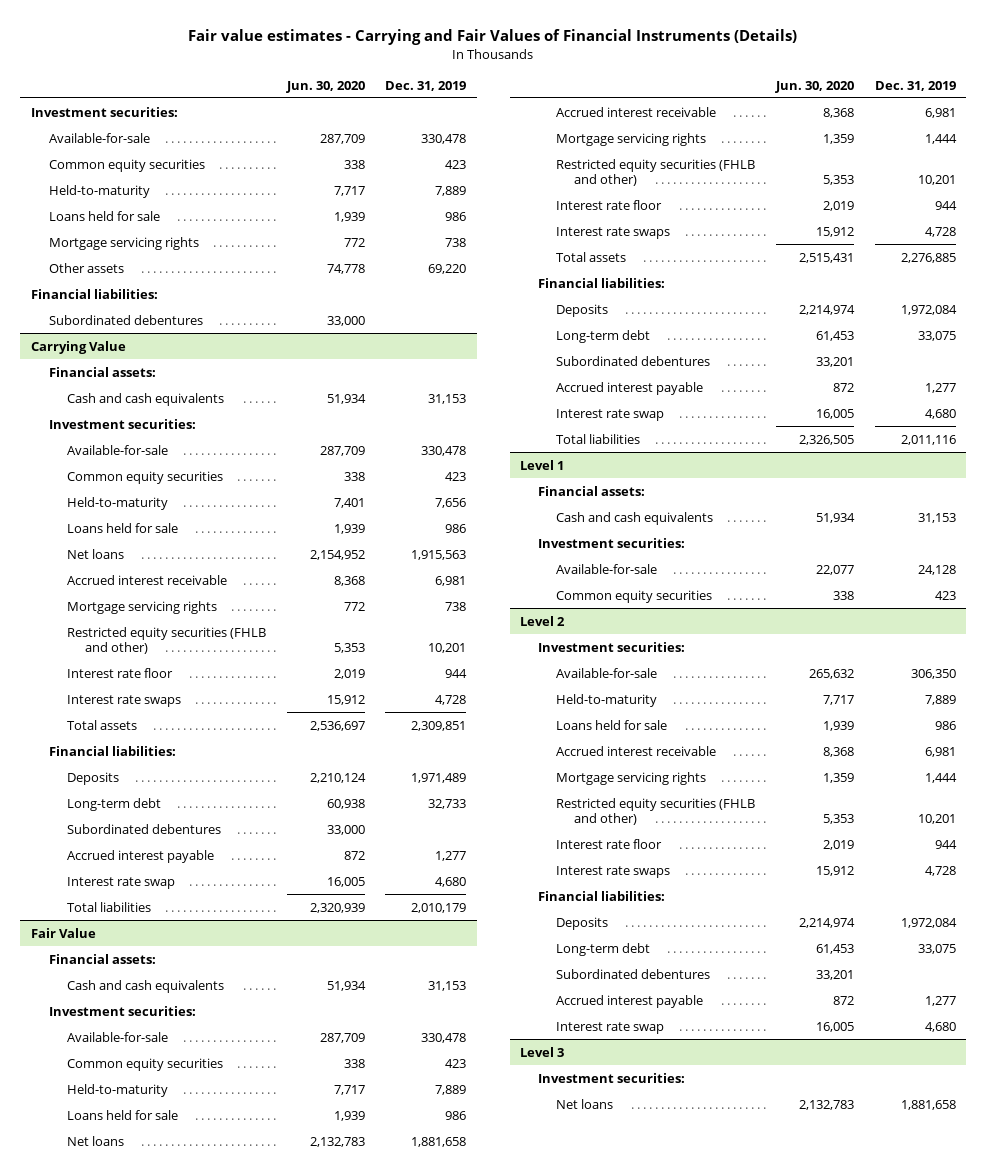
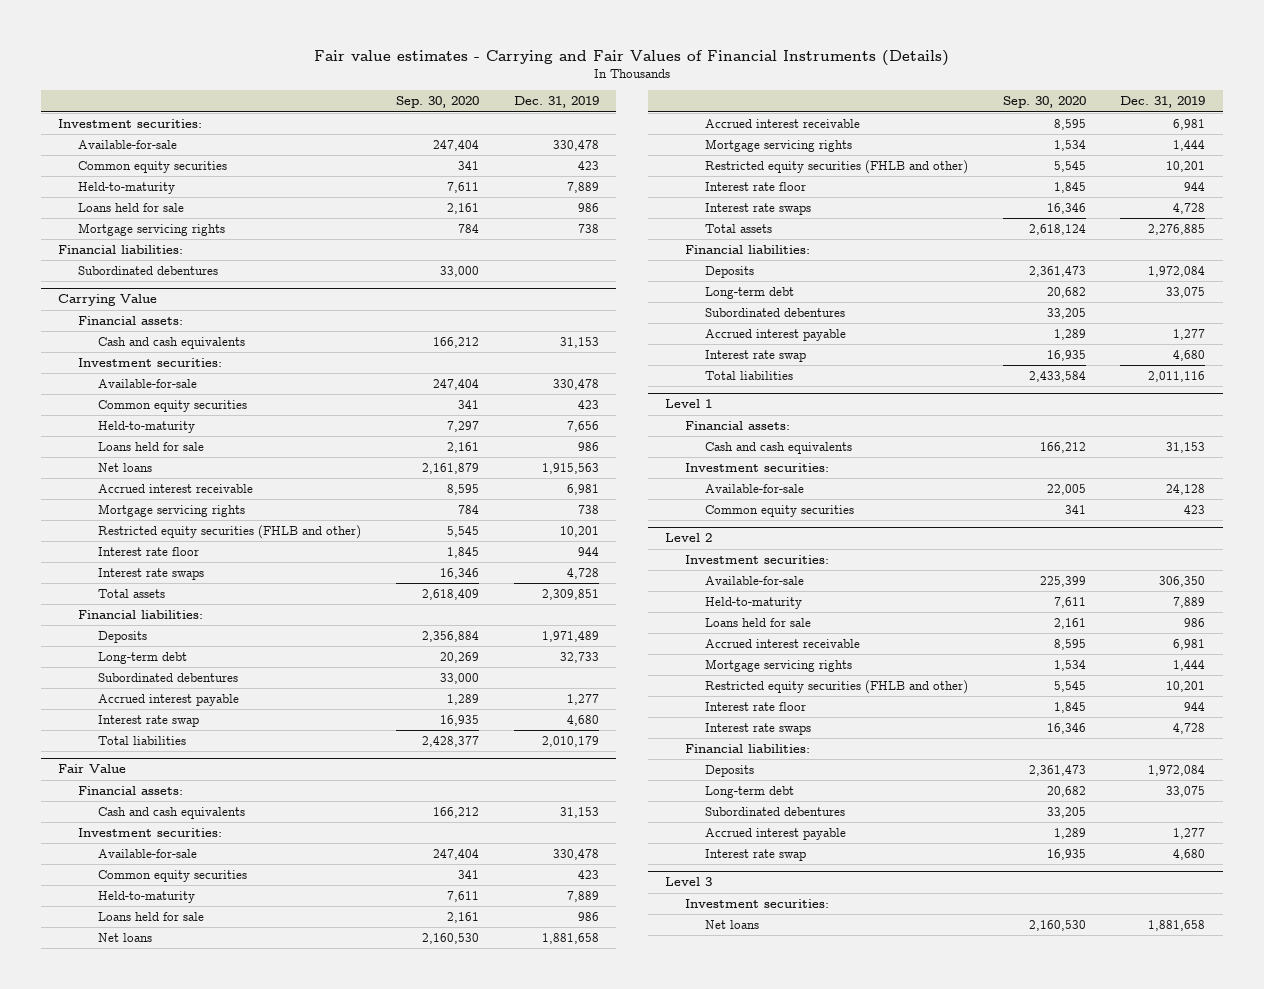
- | Jun. 30, 2020 | Dec. 31, 2019
+ | Sep. 30, 2020 | Dec. 31, 2019
- Other assets | 74,778 | 69,220

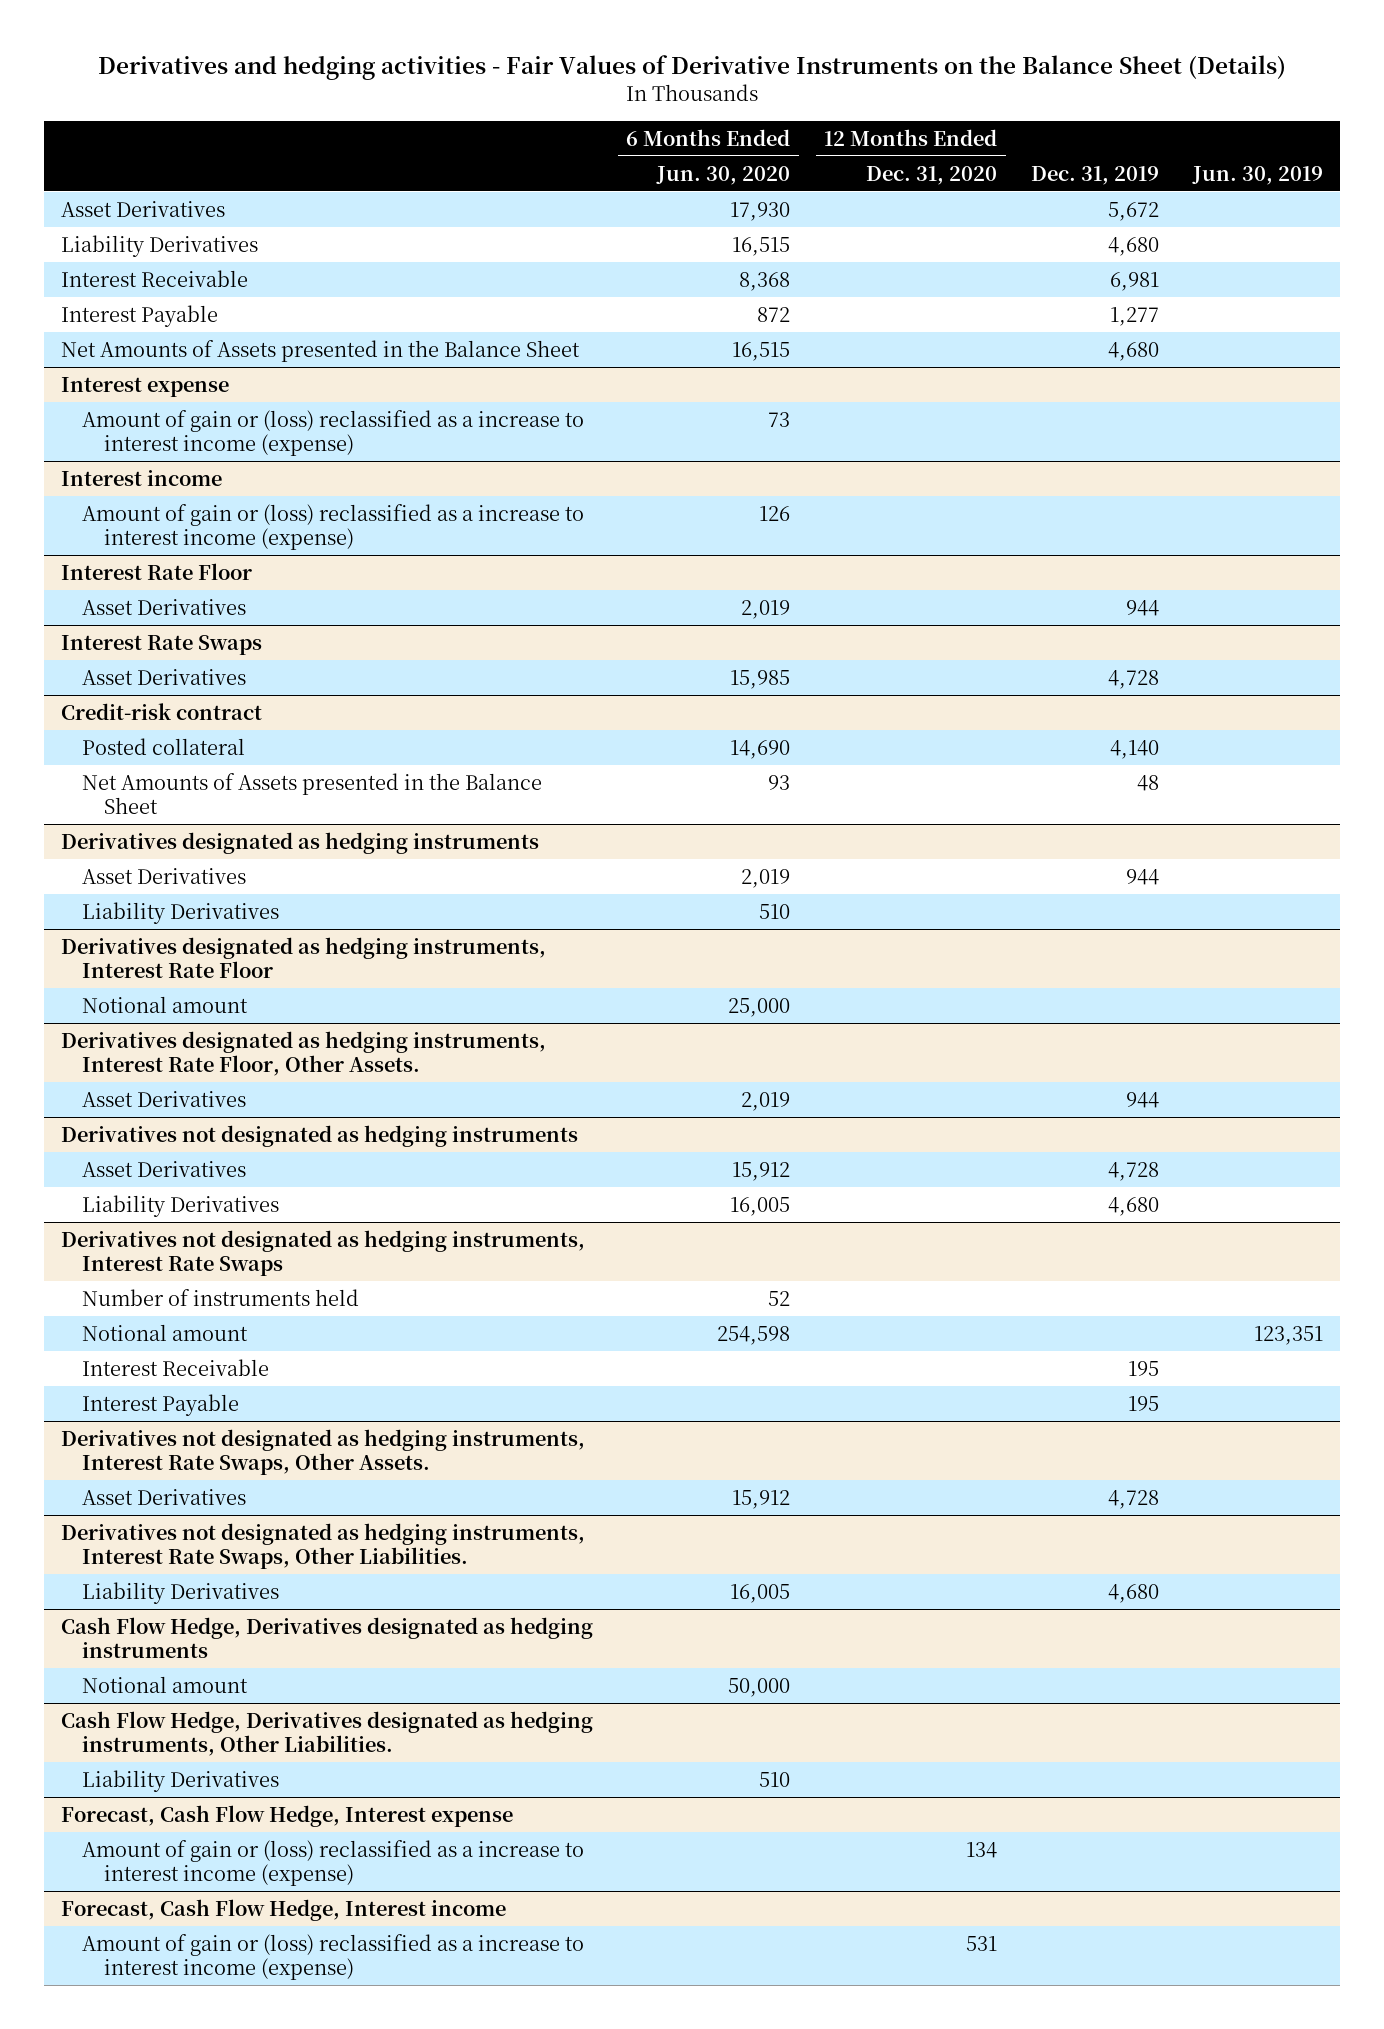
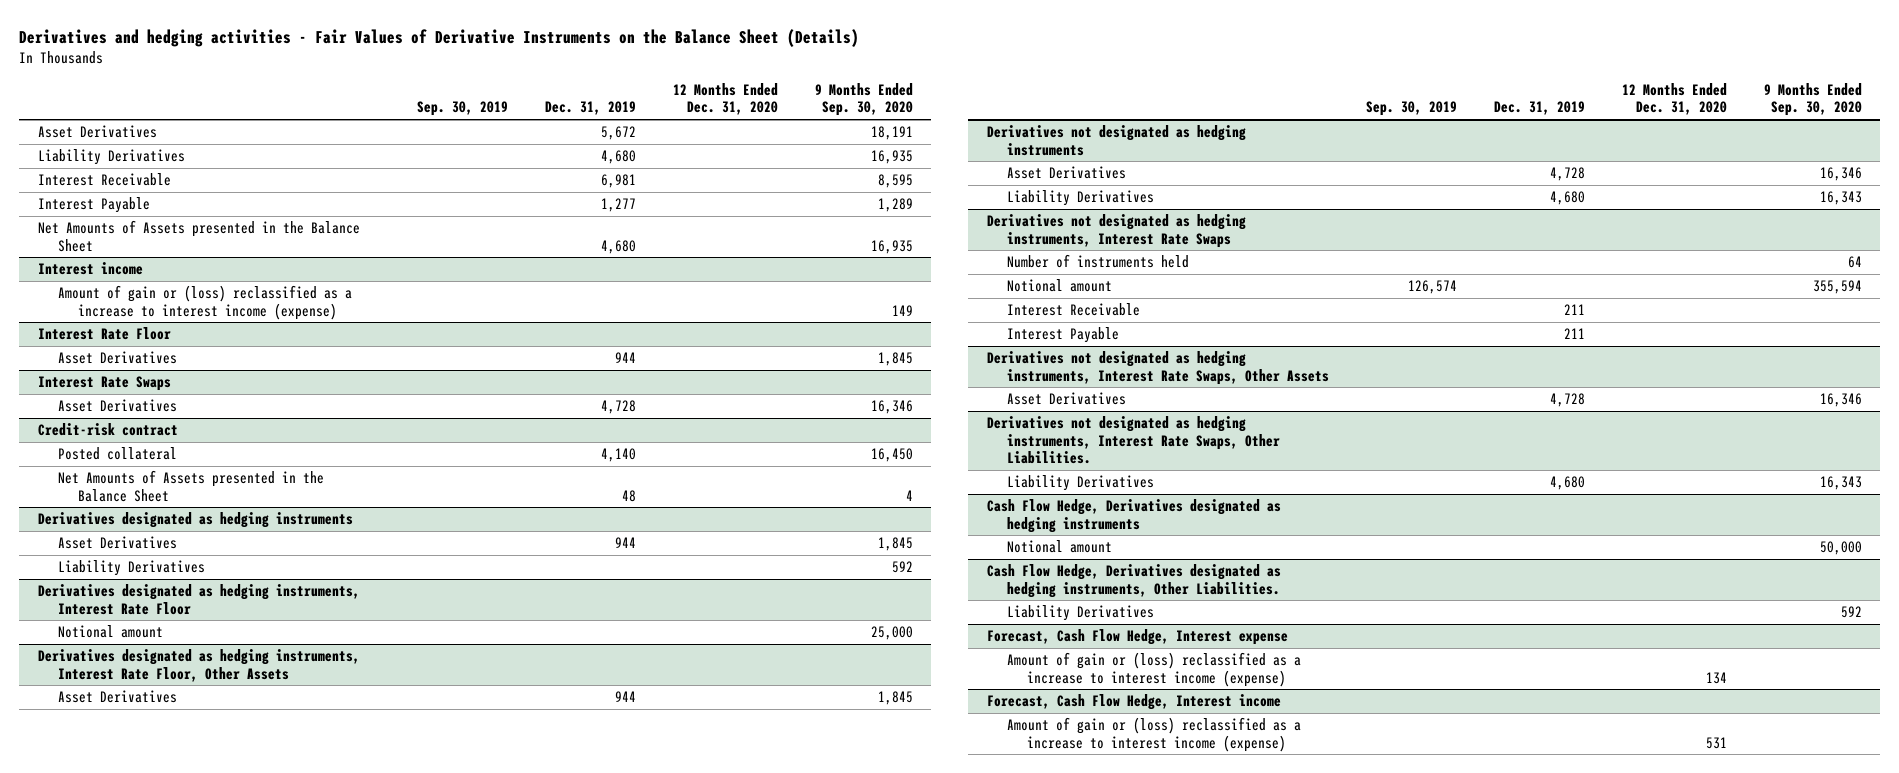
- | 6 Months Ended Jun. 30, 2020 | 12 Months Ended Dec. 31, 2020 | Dec. 31, 2019 | Jun. 30, 2019
+ | Sep. 30, 2019 | Dec. 31, 2019 | 12 Months Ended Dec. 31, 2020 | 9 Months Ended Sep. 30, 2020
- Interest expense
- Amount of gain or (loss) reclassified as a increase to interest income (expense) | 73 | | |
- Derivatives designated as hedging instruments, Interest Rate Floor, Other Assets.
+ Derivatives designated as hedging instruments, Interest Rate Floor, Other Assets
@ Derivatives not designated as hedging instruments, Interest Rate Swaps
- Interest Receivable | | | 195 |
- Interest Payable | | | 195 |
- Derivatives not designated as hedging instruments, Interest Rate Swaps, Other Assets.
@ Derivatives not designated as hedging instruments, Interest Rate Swaps
+ Interest Receivable | | 211 | |
+ Interest Payable | | 211 | |
+ Derivatives not designated as hedging instruments, Interest Rate Swaps, Other Assets

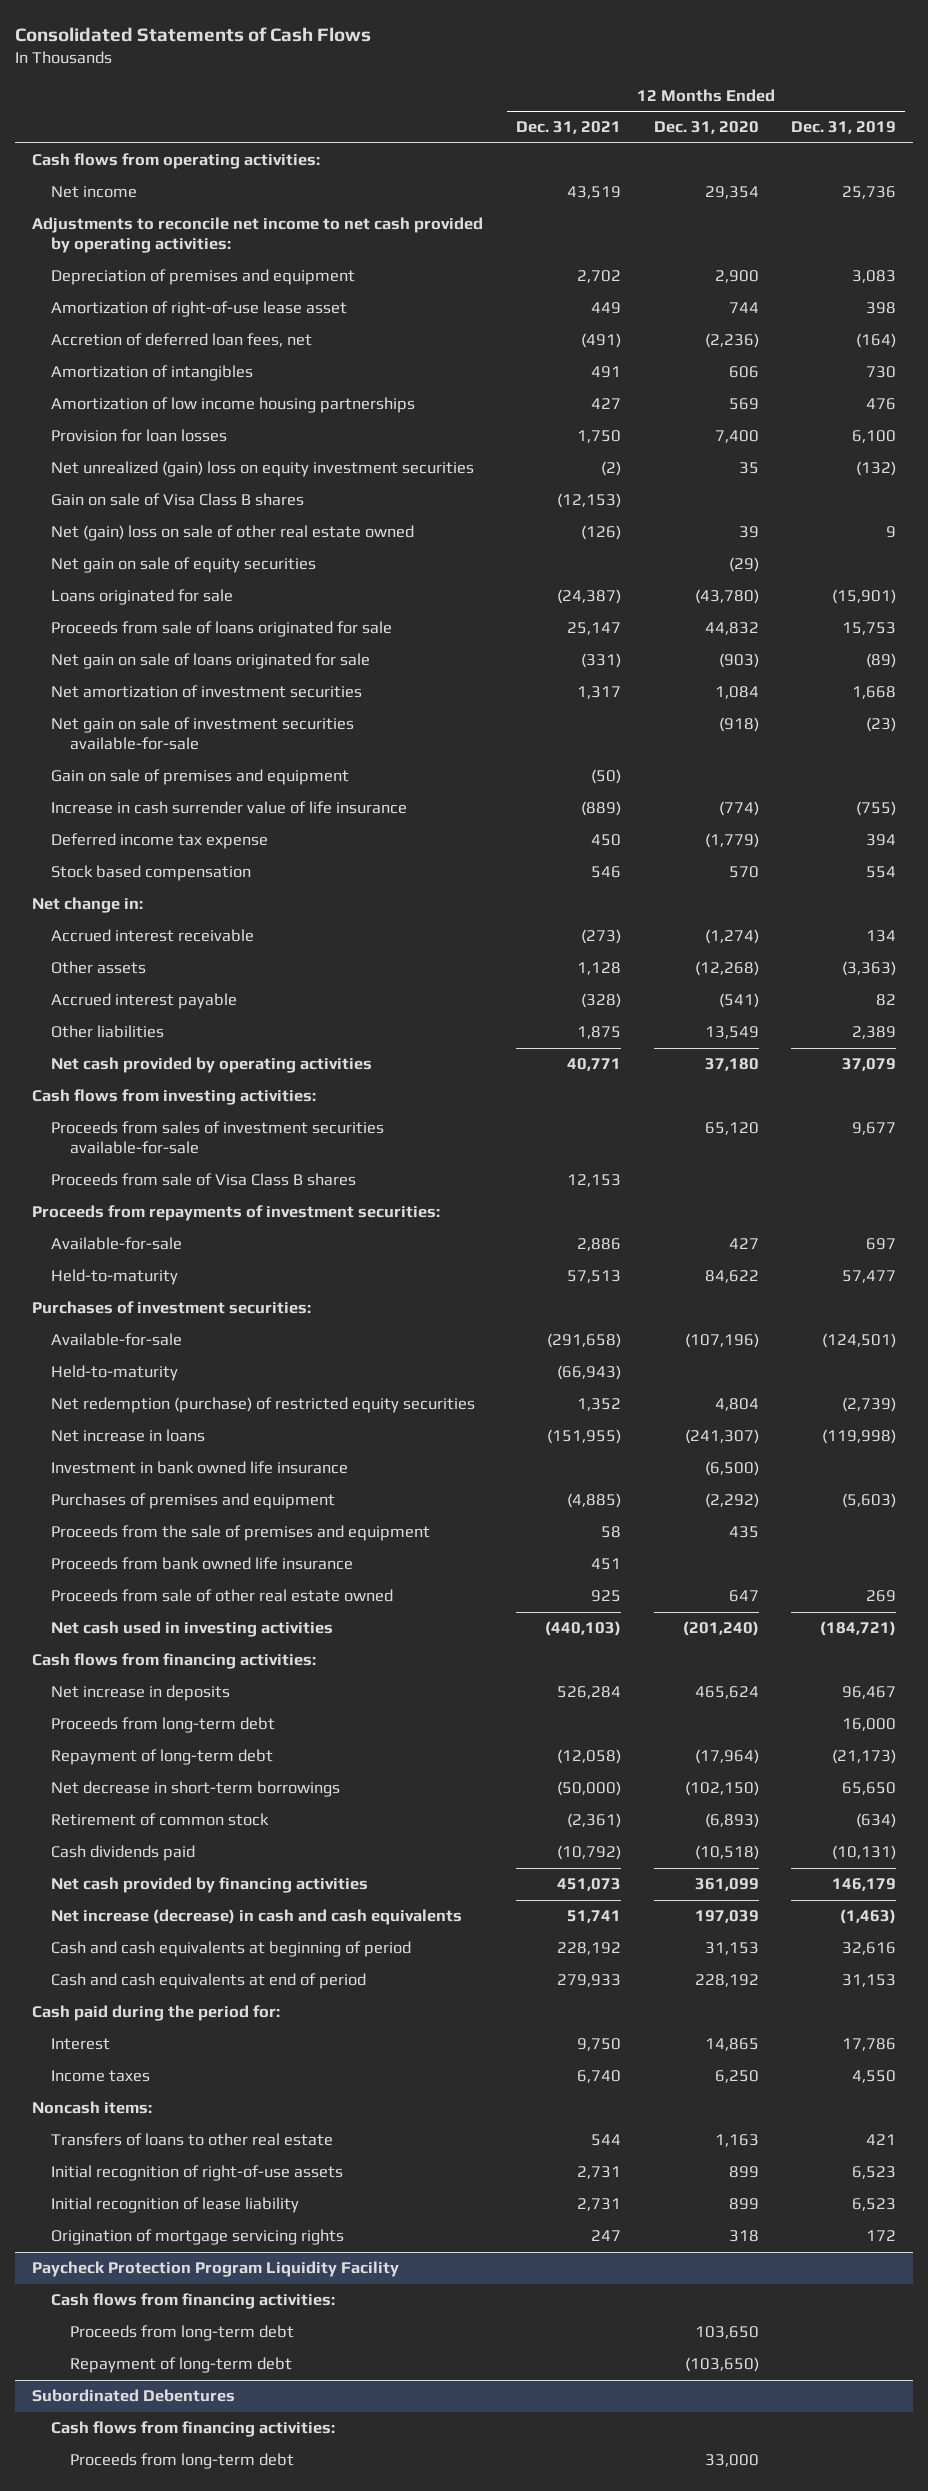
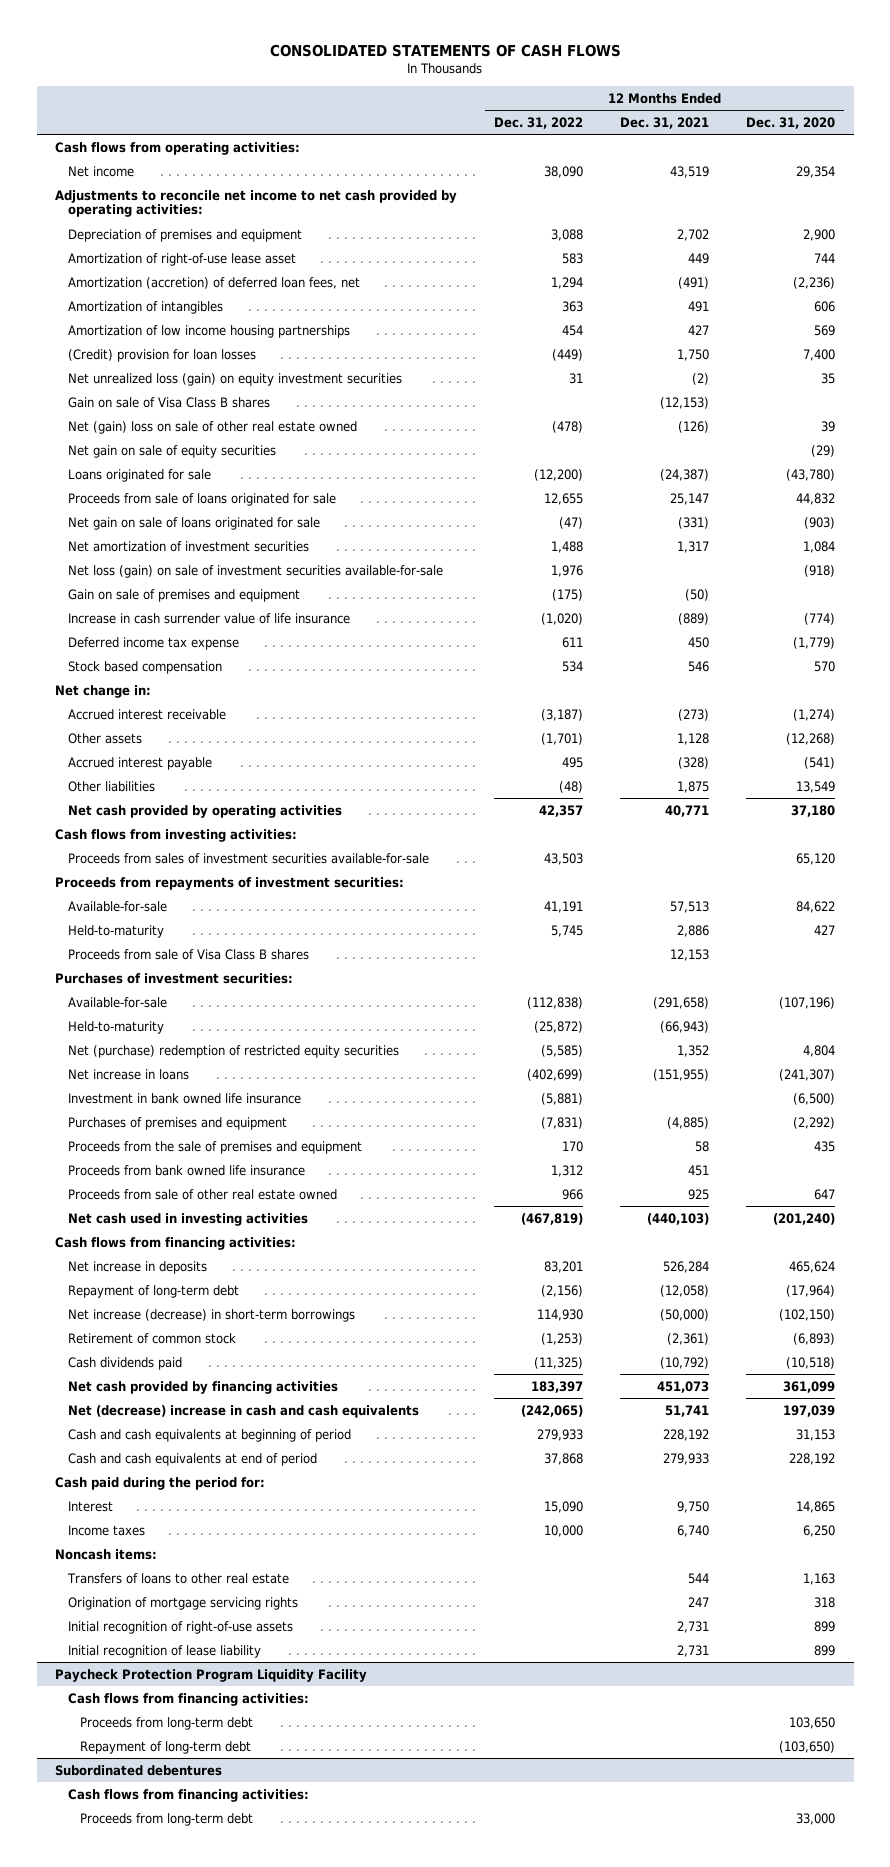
- Consolidated Statements of Cash Flows
+ CONSOLIDATED STATEMENTS OF CASH FLOWS
- | 12 Months Ended Dec. 31, 2021 | 12 Months Ended Dec. 31, 2020 | 12 Months Ended Dec. 31, 2019
+ | 12 Months Ended Dec. 31, 2022 | 12 Months Ended Dec. 31, 2021 | 12 Months Ended Dec. 31, 2020
- Accretion of deferred loan fees, net | (491) | (2,236) | (164)
+ Amortization (accretion) of deferred loan fees, net | 1,294 | (491) | (2,236)
- Provision for loan losses | 1,750 | 7,400 | 6,100
- Net unrealized (gain) loss on equity investment securities | (2) | 35 | (132)
+ (Credit) provision for loan losses | (449) | 1,750 | 7,400
+ Net unrealized loss (gain) on equity investment securities | 31 | (2) | 35
- Net gain on sale of investment securities available-for-sale | | (918) | (23)
+ Net loss (gain) on sale of investment securities available-for-sale | 1,976 | | (918)
- Available-for-sale | 2,886 | 427 | 697
- Held-to-maturity | 57,513 | 84,622 | 57,477
+ Available-for-sale | 41,191 | 57,513 | 84,622
+ Held-to-maturity | 5,745 | 2,886 | 427
moved down: Proceeds from sale of Visa Class B shares | | 12,153 |
- Net redemption (purchase) of restricted equity securities | 1,352 | 4,804 | (2,739)
+ Net (purchase) redemption of restricted equity securities | (5,585) | 1,352 | 4,804
- Proceeds from long-term debt | | | 16,000
- Net decrease in short-term borrowings | (50,000) | (102,150) | 65,650
+ Net increase (decrease) in short-term borrowings | 114,930 | (50,000) | (102,150)
- Net increase (decrease) in cash and cash equivalents | 51,741 | 197,039 | (1,463)
+ Net (decrease) increase in cash and cash equivalents | (242,065) | 51,741 | 197,039
moved up: Origination of mortgage servicing rights | | 247 | 318
- Subordinated Debentures
+ Subordinated debentures

